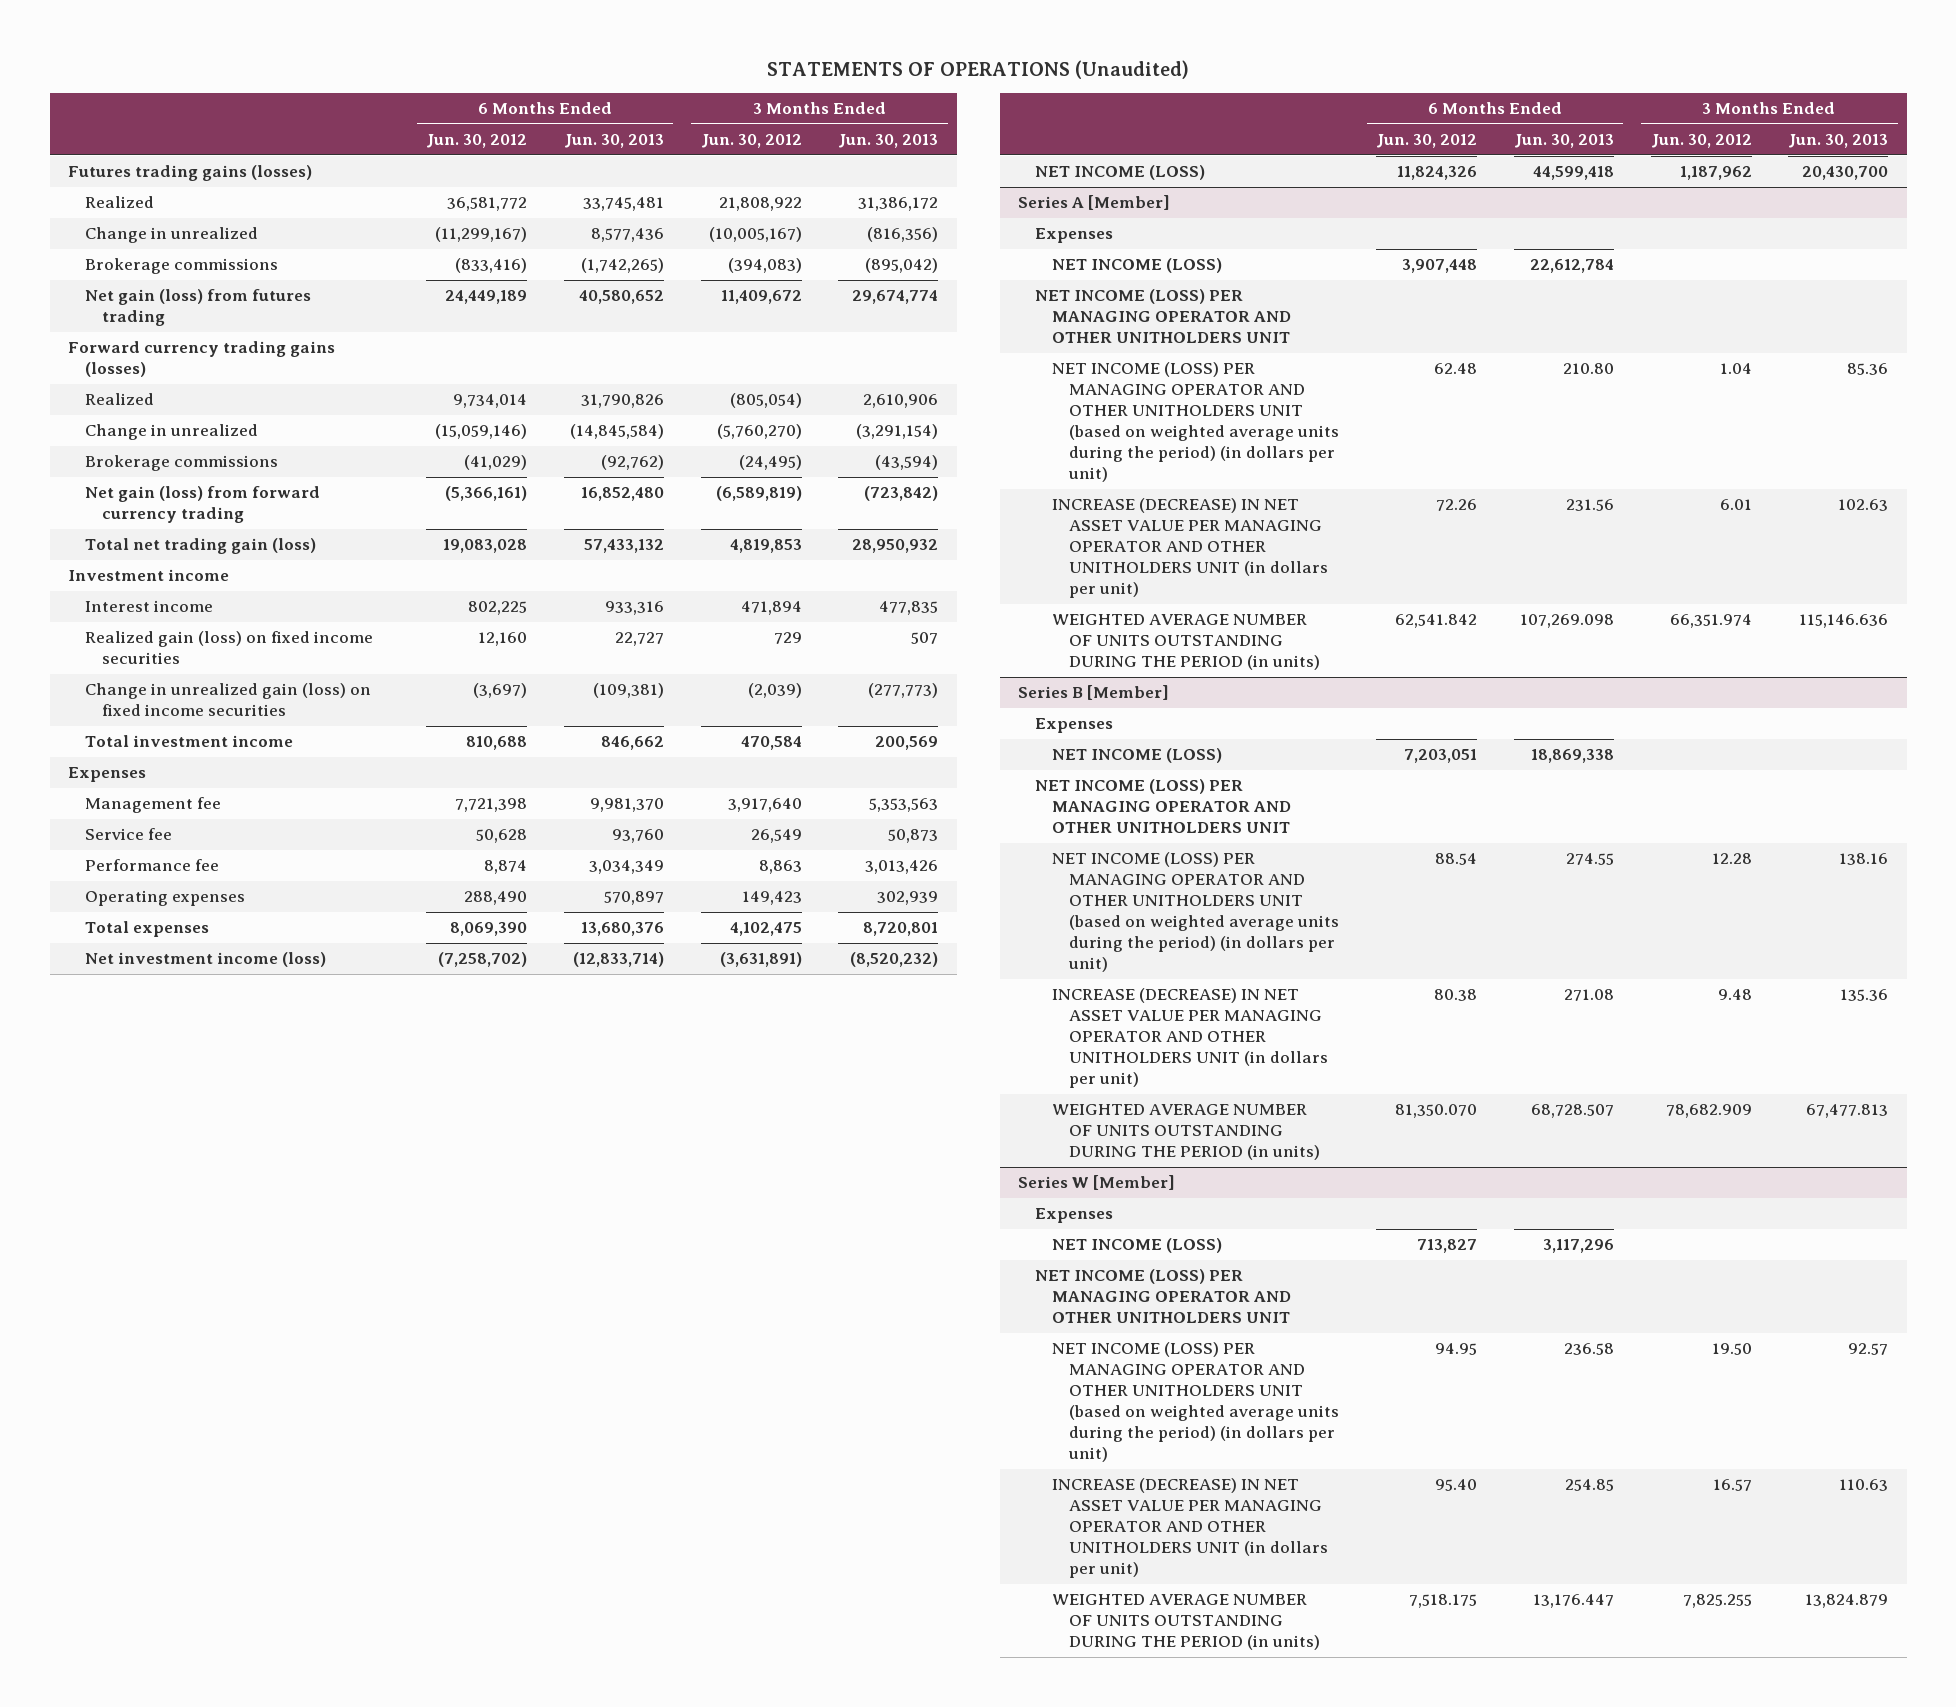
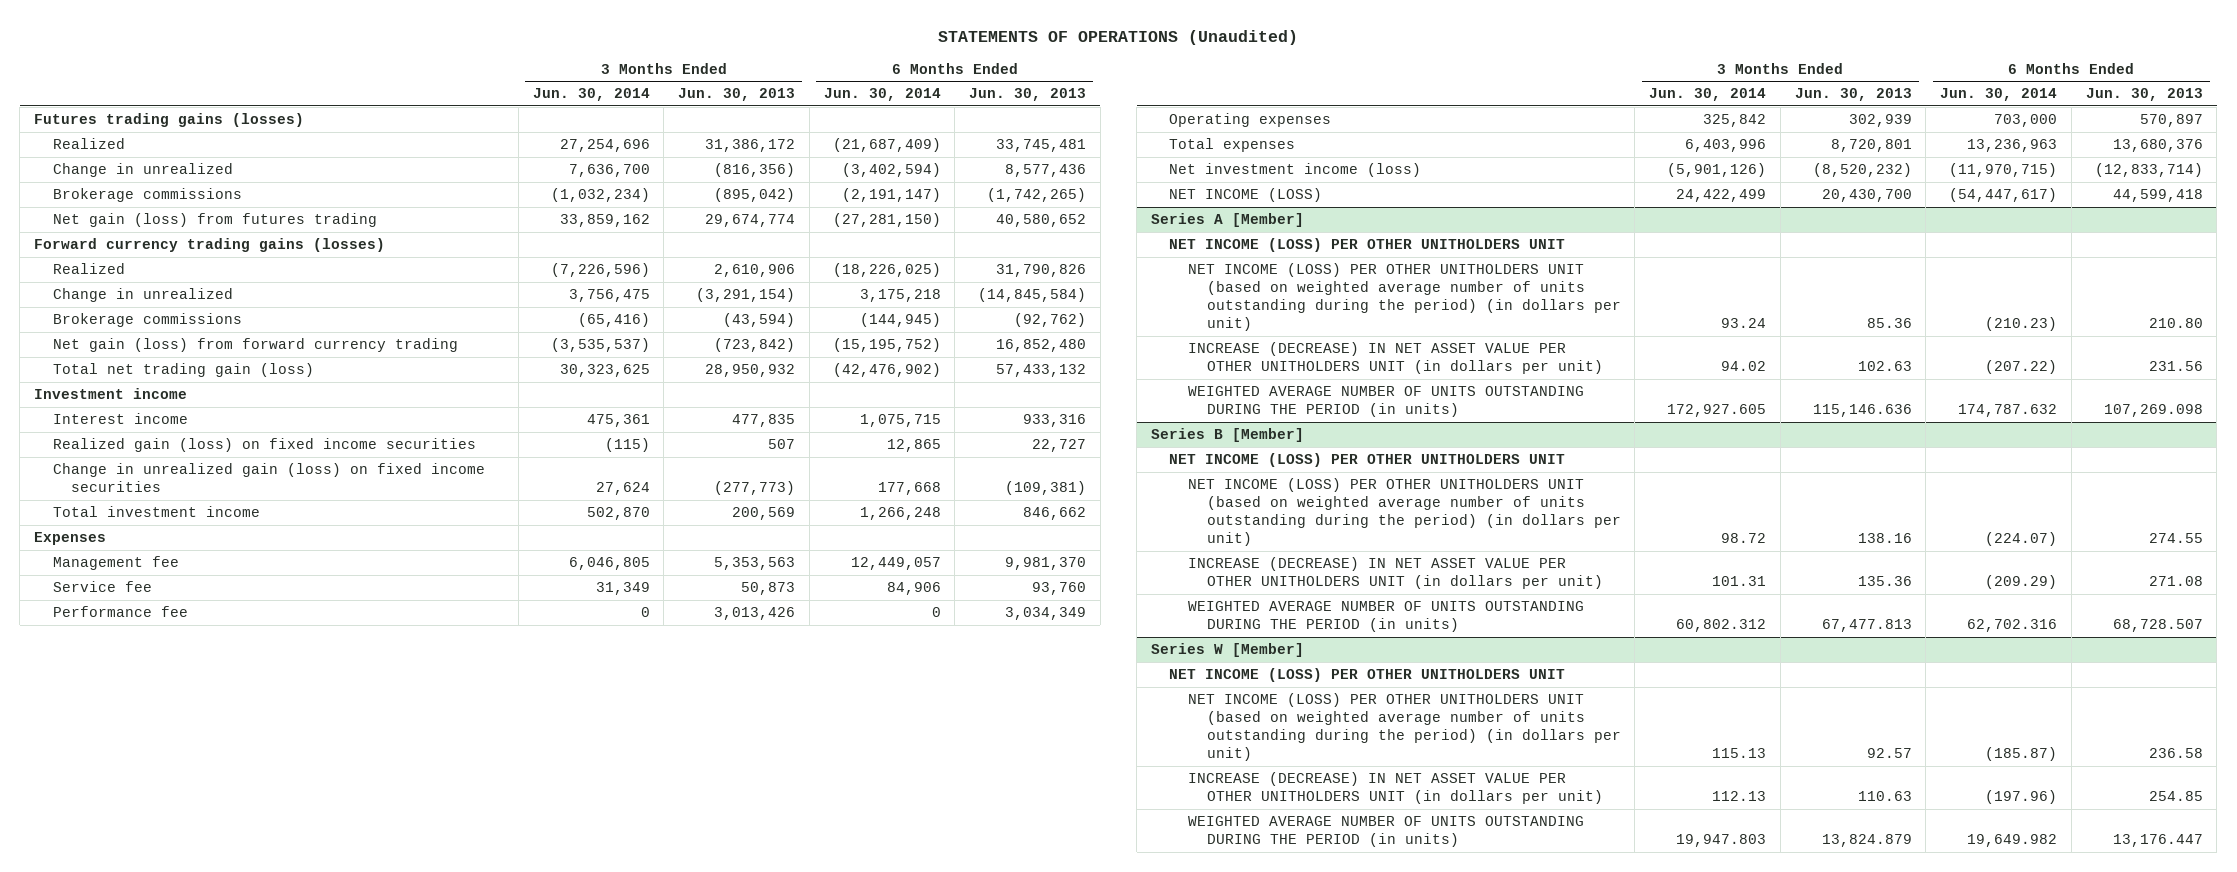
- | 6 Months Ended Jun. 30, 2012 | 6 Months Ended Jun. 30, 2013 | 3 Months Ended Jun. 30, 2012 | 3 Months Ended Jun. 30, 2013
+ | 3 Months Ended Jun. 30, 2014 | 3 Months Ended Jun. 30, 2013 | 6 Months Ended Jun. 30, 2014 | 6 Months Ended Jun. 30, 2013
@ Series A [Member]
- Expenses
- NET INCOME (LOSS) | 3,907,448 | 22,612,784 | |
- NET INCOME (LOSS) PER MANAGING OPERATOR AND OTHER UNITHOLDERS UNIT
- NET INCOME (LOSS) PER MANAGING OPERATOR AND OTHER UNITHOLDERS UNIT (based on weighted average units during the period) (in dollars per unit) | 62.48 | 210.80 | 1.04 | 85.36
- INCREASE (DECREASE) IN NET ASSET VALUE PER MANAGING OPERATOR AND OTHER UNITHOLDERS UNIT (in dollars per unit) | 72.26 | 231.56 | 6.01 | 102.63
+ NET INCOME (LOSS) PER OTHER UNITHOLDERS UNIT
+ NET INCOME (LOSS) PER OTHER UNITHOLDERS UNIT (based on weighted average number of units outstanding during the period) (in dollars per unit) | 93.24 | 85.36 | (210.23) | 210.80
+ INCREASE (DECREASE) IN NET ASSET VALUE PER OTHER UNITHOLDERS UNIT (in dollars per unit) | 94.02 | 102.63 | (207.22) | 231.56
@ Series B [Member]
- Expenses
- NET INCOME (LOSS) | 7,203,051 | 18,869,338 | |
- NET INCOME (LOSS) PER MANAGING OPERATOR AND OTHER UNITHOLDERS UNIT
- NET INCOME (LOSS) PER MANAGING OPERATOR AND OTHER UNITHOLDERS UNIT (based on weighted average units during the period) (in dollars per unit) | 88.54 | 274.55 | 12.28 | 138.16
- INCREASE (DECREASE) IN NET ASSET VALUE PER MANAGING OPERATOR AND OTHER UNITHOLDERS UNIT (in dollars per unit) | 80.38 | 271.08 | 9.48 | 135.36
+ NET INCOME (LOSS) PER OTHER UNITHOLDERS UNIT
+ NET INCOME (LOSS) PER OTHER UNITHOLDERS UNIT (based on weighted average number of units outstanding during the period) (in dollars per unit) | 98.72 | 138.16 | (224.07) | 274.55
+ INCREASE (DECREASE) IN NET ASSET VALUE PER OTHER UNITHOLDERS UNIT (in dollars per unit) | 101.31 | 135.36 | (209.29) | 271.08
@ Series W [Member]
- Expenses
- NET INCOME (LOSS) | 713,827 | 3,117,296 | |
- NET INCOME (LOSS) PER MANAGING OPERATOR AND OTHER UNITHOLDERS UNIT
- NET INCOME (LOSS) PER MANAGING OPERATOR AND OTHER UNITHOLDERS UNIT (based on weighted average units during the period) (in dollars per unit) | 94.95 | 236.58 | 19.50 | 92.57
- INCREASE (DECREASE) IN NET ASSET VALUE PER MANAGING OPERATOR AND OTHER UNITHOLDERS UNIT (in dollars per unit) | 95.40 | 254.85 | 16.57 | 110.63
+ NET INCOME (LOSS) PER OTHER UNITHOLDERS UNIT
+ NET INCOME (LOSS) PER OTHER UNITHOLDERS UNIT (based on weighted average number of units outstanding during the period) (in dollars per unit) | 115.13 | 92.57 | (185.87) | 236.58
+ INCREASE (DECREASE) IN NET ASSET VALUE PER OTHER UNITHOLDERS UNIT (in dollars per unit) | 112.13 | 110.63 | (197.96) | 254.85

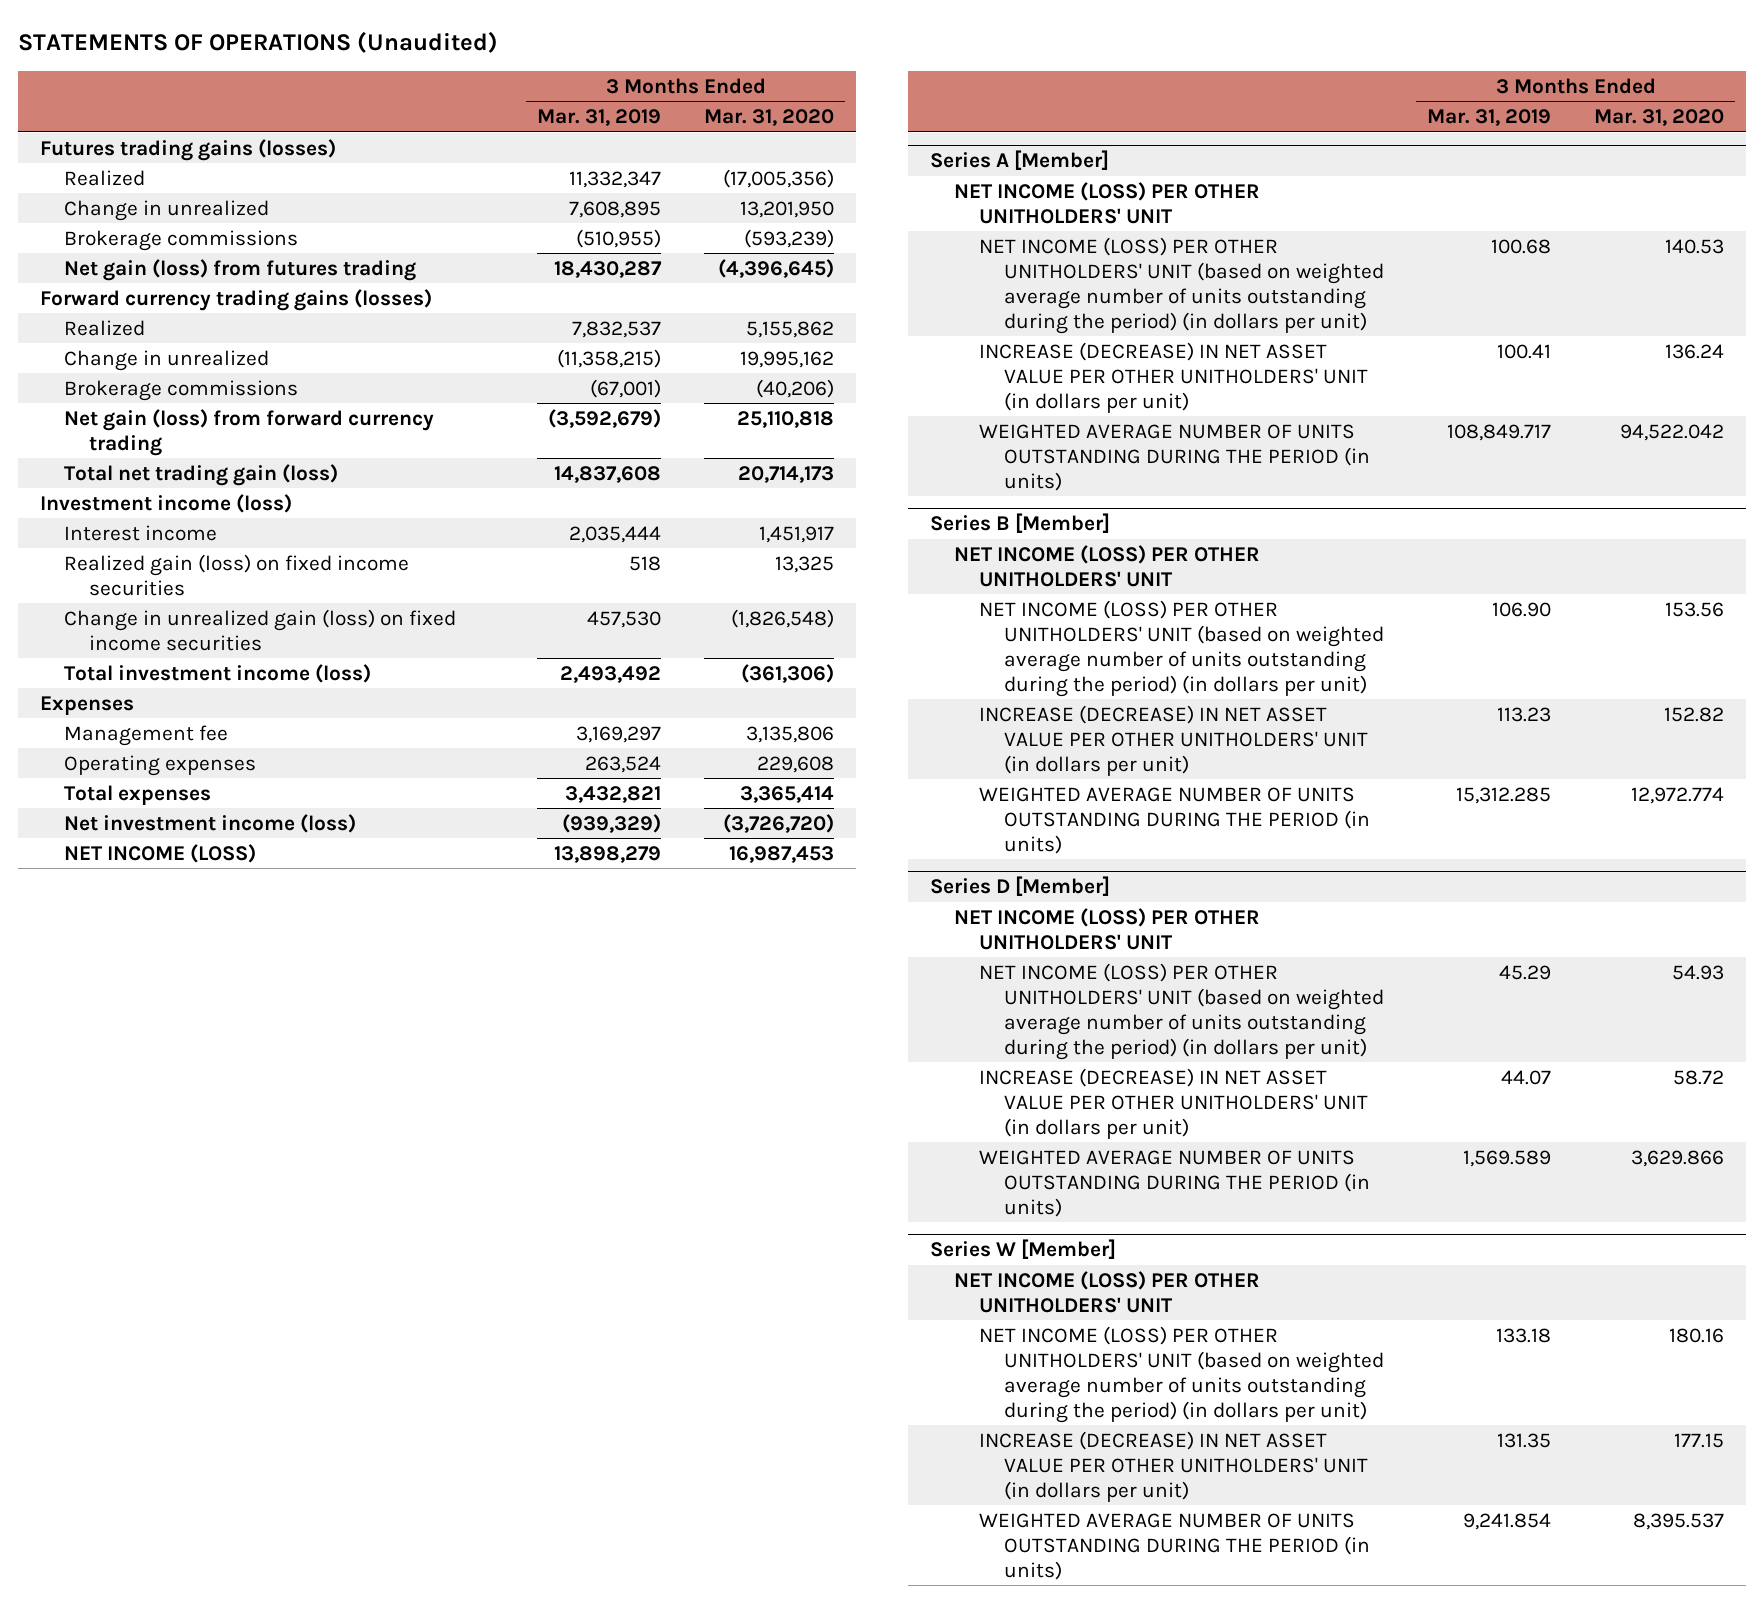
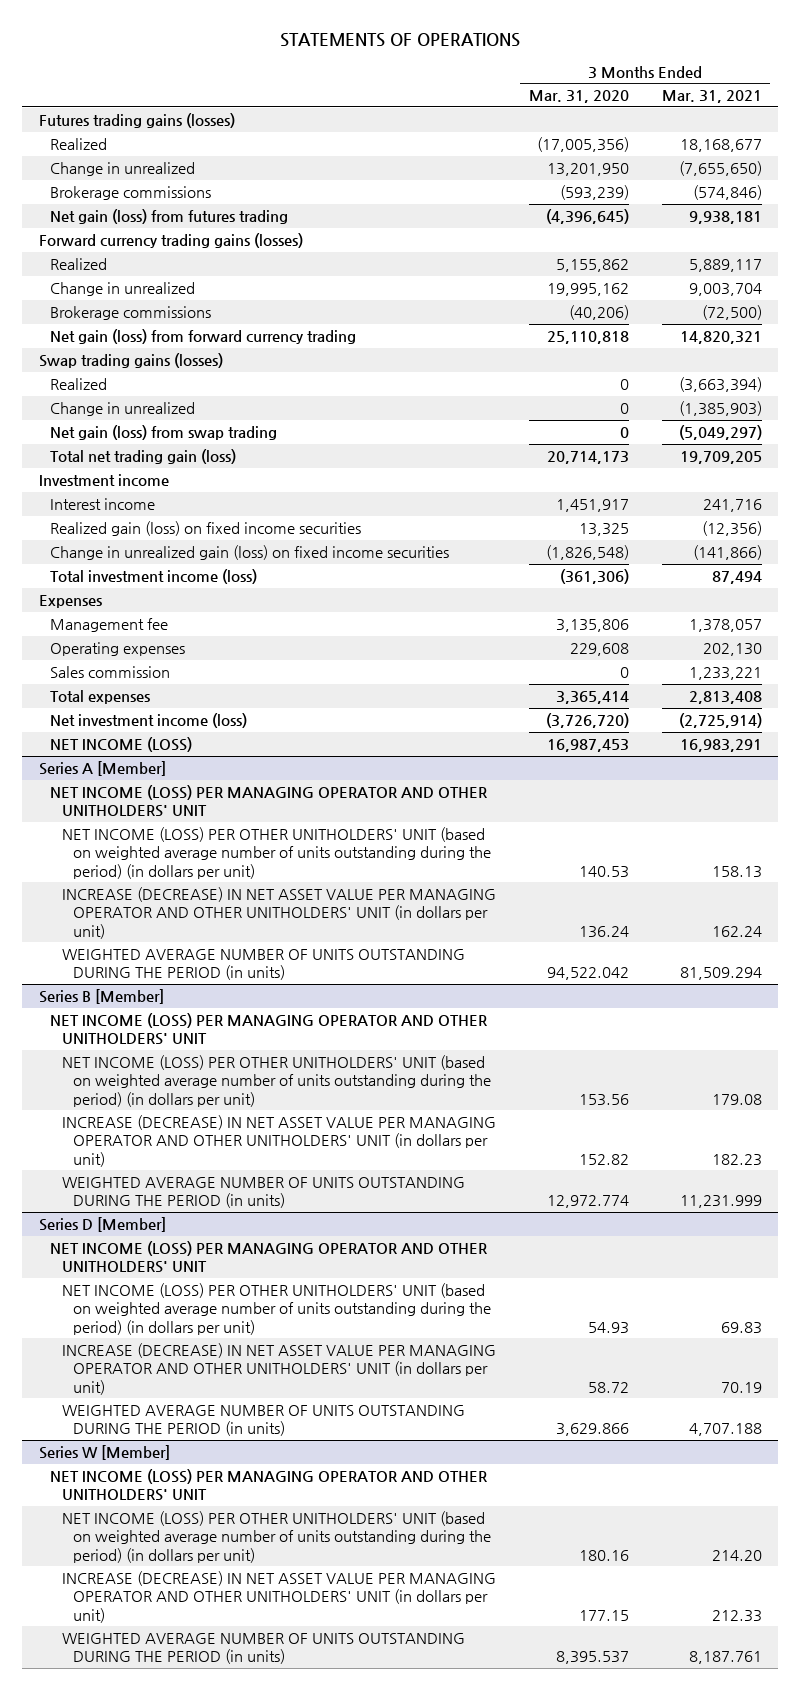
- STATEMENTS OF OPERATIONS (Unaudited)
+ STATEMENTS OF OPERATIONS
- | 3 Months Ended Mar. 31, 2019 | 3 Months Ended Mar. 31, 2020
+ | 3 Months Ended Mar. 31, 2020 | 3 Months Ended Mar. 31, 2021
+ Swap trading gains (losses)
+ Realized | 0 | (3,663,394)
+ Change in unrealized | 0 | (1,385,903)
+ Net gain (loss) from swap trading | 0 | (5,049,297)
- Investment income (loss)
+ Investment income
+ Sales commission | 0 | 1,233,221
@ Series A [Member]
- NET INCOME (LOSS) PER OTHER UNITHOLDERS' UNIT
+ NET INCOME (LOSS) PER MANAGING OPERATOR AND OTHER UNITHOLDERS' UNIT
- INCREASE (DECREASE) IN NET ASSET VALUE PER OTHER UNITHOLDERS' UNIT (in dollars per unit) | 100.41 | 136.24
+ INCREASE (DECREASE) IN NET ASSET VALUE PER MANAGING OPERATOR AND OTHER UNITHOLDERS' UNIT (in dollars per unit) | 136.24 | 162.24
@ Series B [Member]
- NET INCOME (LOSS) PER OTHER UNITHOLDERS' UNIT
+ NET INCOME (LOSS) PER MANAGING OPERATOR AND OTHER UNITHOLDERS' UNIT
- INCREASE (DECREASE) IN NET ASSET VALUE PER OTHER UNITHOLDERS' UNIT (in dollars per unit) | 113.23 | 152.82
+ INCREASE (DECREASE) IN NET ASSET VALUE PER MANAGING OPERATOR AND OTHER UNITHOLDERS' UNIT (in dollars per unit) | 152.82 | 182.23
@ Series D [Member]
- NET INCOME (LOSS) PER OTHER UNITHOLDERS' UNIT
+ NET INCOME (LOSS) PER MANAGING OPERATOR AND OTHER UNITHOLDERS' UNIT
- INCREASE (DECREASE) IN NET ASSET VALUE PER OTHER UNITHOLDERS' UNIT (in dollars per unit) | 44.07 | 58.72
+ INCREASE (DECREASE) IN NET ASSET VALUE PER MANAGING OPERATOR AND OTHER UNITHOLDERS' UNIT (in dollars per unit) | 58.72 | 70.19
@ Series W [Member]
- NET INCOME (LOSS) PER OTHER UNITHOLDERS' UNIT
+ NET INCOME (LOSS) PER MANAGING OPERATOR AND OTHER UNITHOLDERS' UNIT
- INCREASE (DECREASE) IN NET ASSET VALUE PER OTHER UNITHOLDERS' UNIT (in dollars per unit) | 131.35 | 177.15
+ INCREASE (DECREASE) IN NET ASSET VALUE PER MANAGING OPERATOR AND OTHER UNITHOLDERS' UNIT (in dollars per unit) | 177.15 | 212.33

